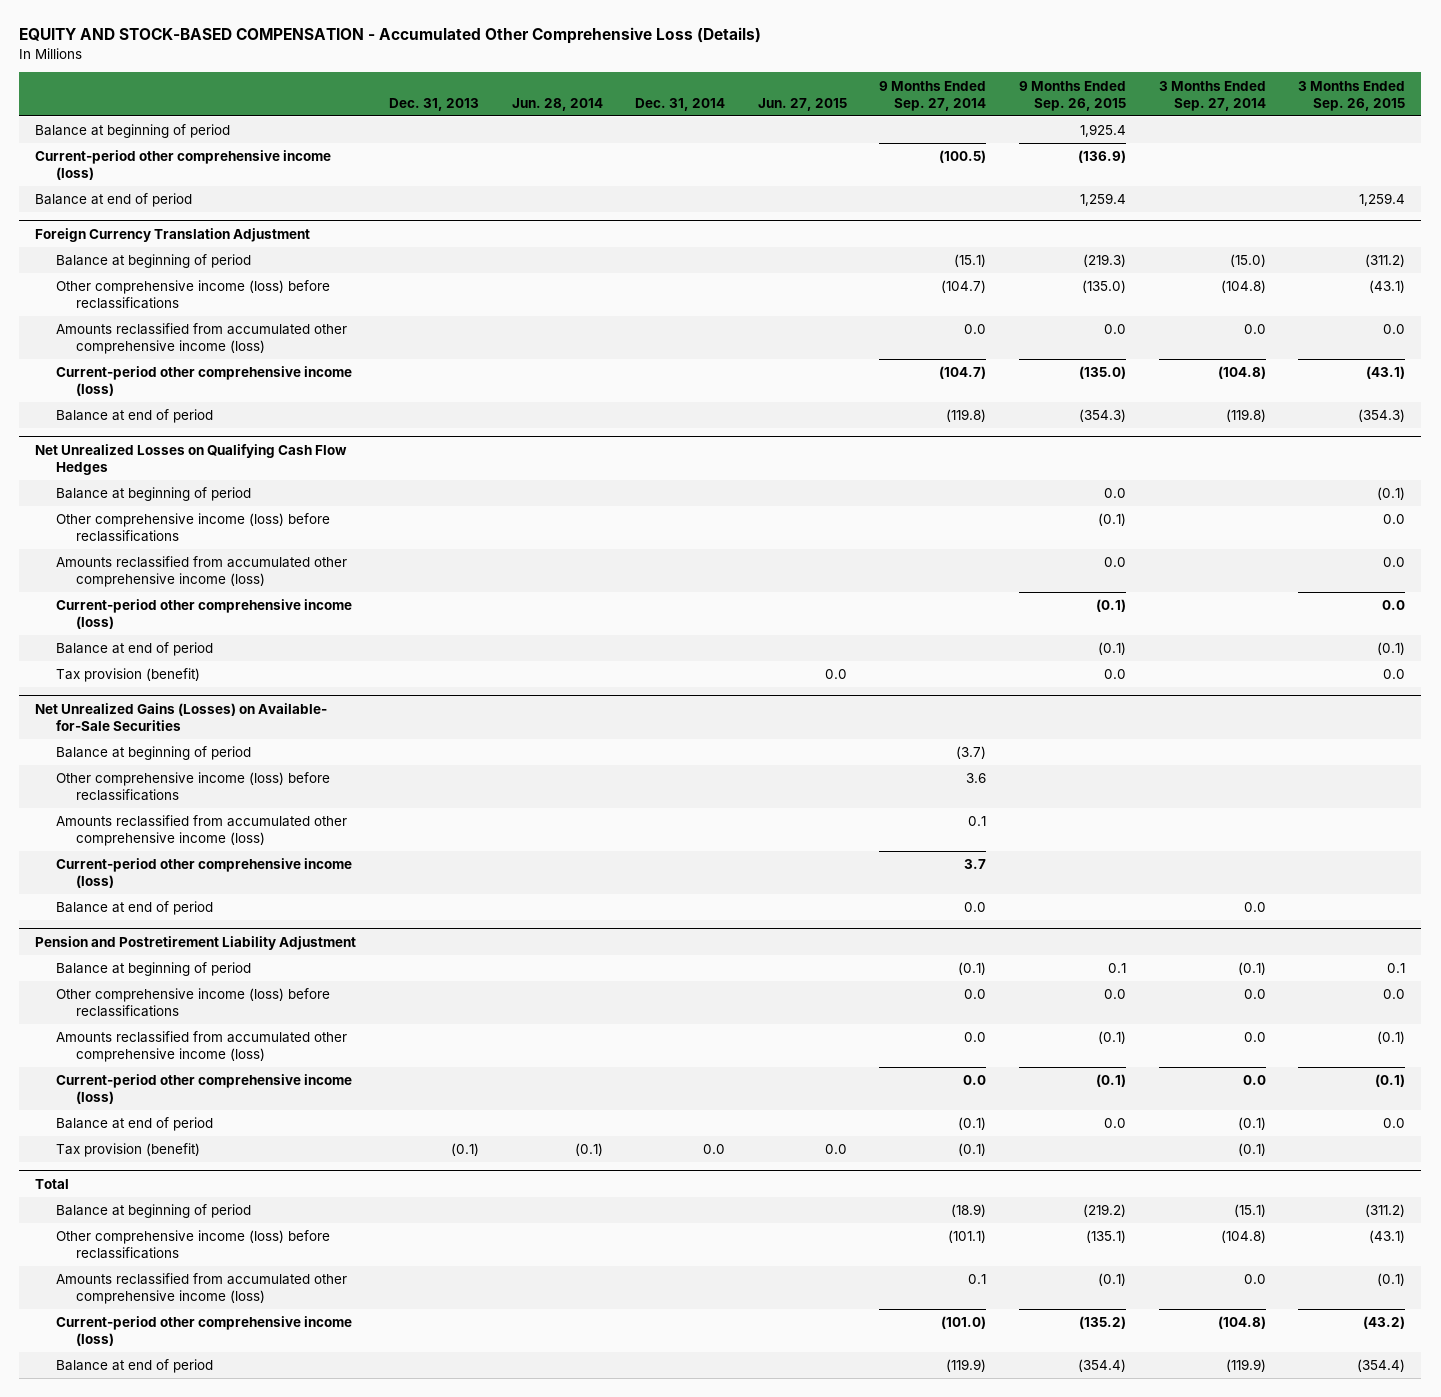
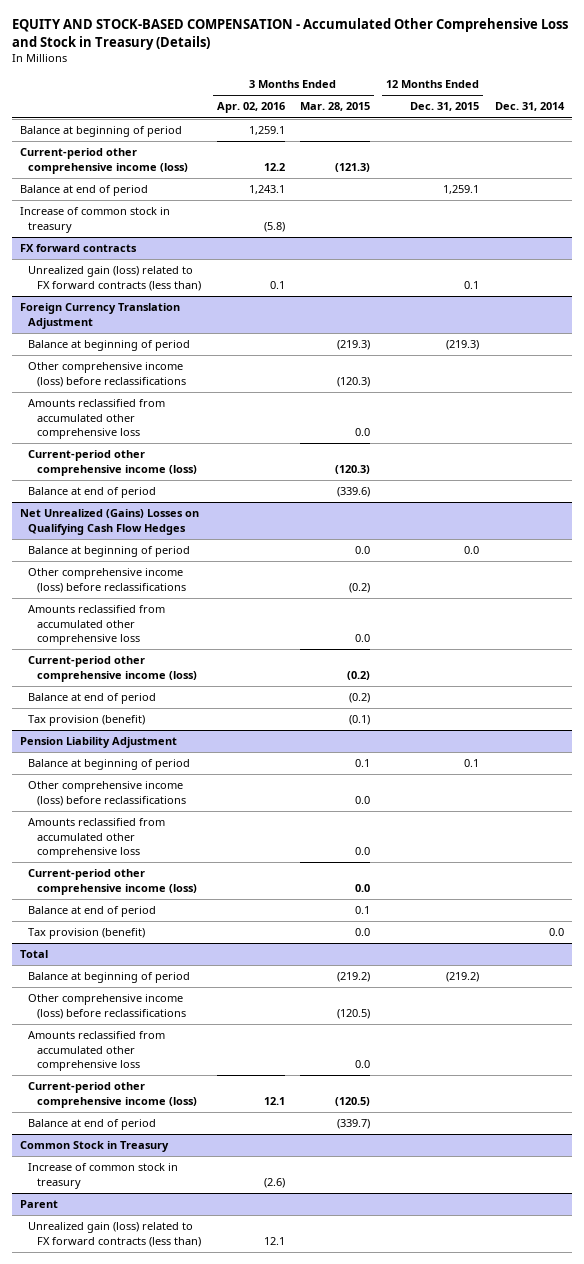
- EQUITY AND STOCK-BASED COMPENSATION - Accumulated Other Comprehensive Loss (Details)
+ EQUITY AND STOCK-BASED COMPENSATION - Accumulated Other Comprehensive Loss and Stock in Treasury (Details)
- | Dec. 31, 2013 | Jun. 28, 2014 | Dec. 31, 2014 | Jun. 27, 2015 | 9 Months Ended Sep. 27, 2014 | 9 Months Ended Sep. 26, 2015 | 3 Months Ended Sep. 27, 2014 | 3 Months Ended Sep. 26, 2015
+ | 3 Months Ended Apr. 02, 2016 | 3 Months Ended Mar. 28, 2015 | 12 Months Ended Dec. 31, 2015 | Dec. 31, 2014
+ Increase of common stock in treasury | (5.8) | | |
+ FX forward contracts
+ Unrealized gain (loss) related to FX forward contracts (less than) | 0.1 | | 0.1 |
@ Foreign Currency Translation Adjustment
- Amounts reclassified from accumulated other comprehensive income (loss) | | | | | 0.0 | 0.0 | 0.0 | 0.0
+ Amounts reclassified from accumulated other comprehensive loss | | 0.0 | |
- Net Unrealized Losses on Qualifying Cash Flow Hedges
+ Net Unrealized (Gains) Losses on Qualifying Cash Flow Hedges
- Amounts reclassified from accumulated other comprehensive income (loss) | | | | | | 0.0 | | 0.0
+ Amounts reclassified from accumulated other comprehensive loss | | 0.0 | |
- Net Unrealized Gains (Losses) on Available- for-Sale Securities
- Balance at beginning of period | | | | | (3.7) | | |
- Other comprehensive income (loss) before reclassifications | | | | | 3.6 | | |
- Amounts reclassified from accumulated other comprehensive income (loss) | | | | | 0.1 | | |
- Current-period other comprehensive income (loss) | | | | | 3.7 | | |
- Balance at end of period | | | | | 0.0 | | 0.0 |
- Pension and Postretirement Liability Adjustment
+ Pension Liability Adjustment
- Amounts reclassified from accumulated other comprehensive income (loss) | | | | | 0.0 | (0.1) | 0.0 | (0.1)
+ Amounts reclassified from accumulated other comprehensive loss | | 0.0 | |
@ Total
- Amounts reclassified from accumulated other comprehensive income (loss) | | | | | 0.1 | (0.1) | 0.0 | (0.1)
+ Amounts reclassified from accumulated other comprehensive loss | | 0.0 | |
+ Common Stock in Treasury
+ Increase of common stock in treasury | (2.6) | | |
+ Parent
+ Unrealized gain (loss) related to FX forward contracts (less than) | 12.1 | | |

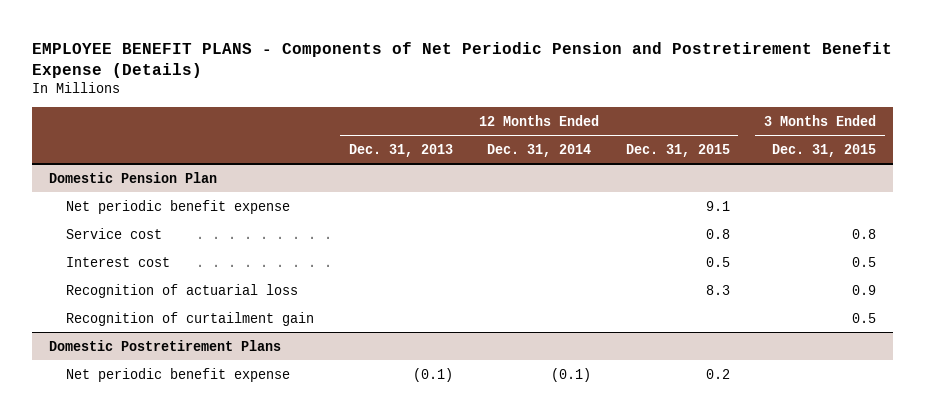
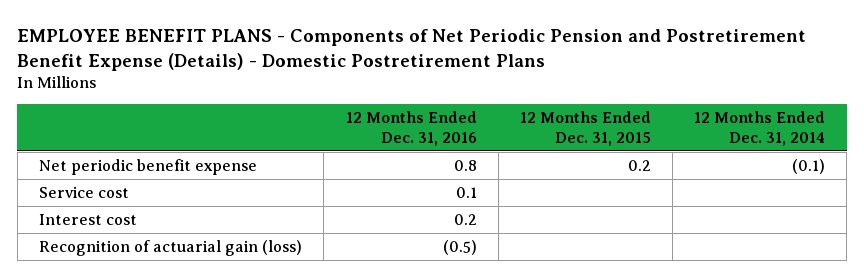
- EMPLOYEE BENEFIT PLANS - Components of Net Periodic Pension and Postretirement Benefit Expense (Details)
+ EMPLOYEE BENEFIT PLANS - Components of Net Periodic Pension and Postretirement Benefit Expense (Details) - Domestic Postretirement Plans
- | 12 Months Ended Dec. 31, 2013 | 12 Months Ended Dec. 31, 2014 | 12 Months Ended Dec. 31, 2015 | 3 Months Ended Dec. 31, 2015
+ | 12 Months Ended Dec. 31, 2016 | 12 Months Ended Dec. 31, 2015 | 12 Months Ended Dec. 31, 2014
- Domestic Pension Plan
- Net periodic benefit expense | | | 9.1 |
- Service cost | | | 0.8 | 0.8
- Interest cost | | | 0.5 | 0.5
- Recognition of actuarial loss | | | 8.3 | 0.9
- Recognition of curtailment gain | | | | 0.5
- Domestic Postretirement Plans
+ Service cost | 0.1 | |
+ Interest cost | 0.2 | |
+ Recognition of actuarial gain (loss) | (0.5) | |

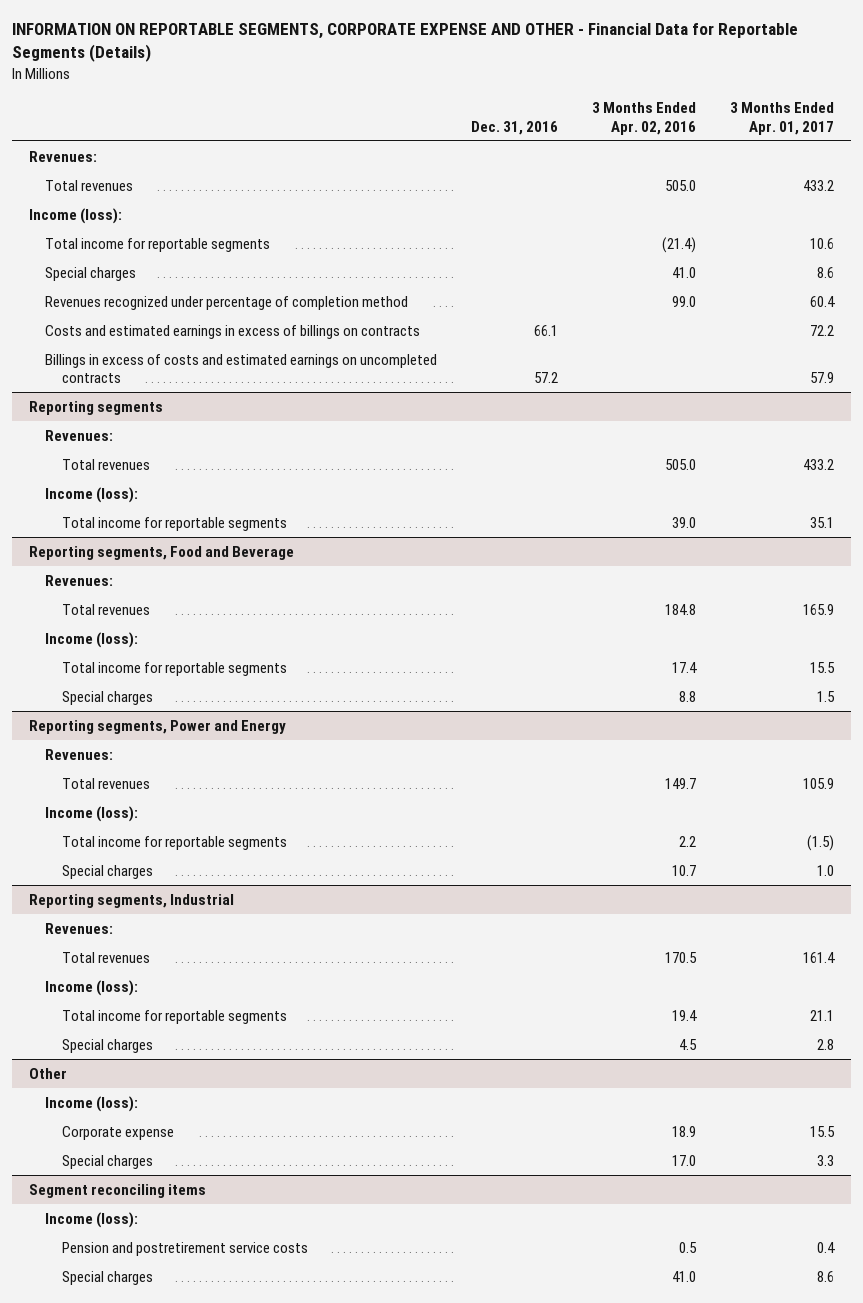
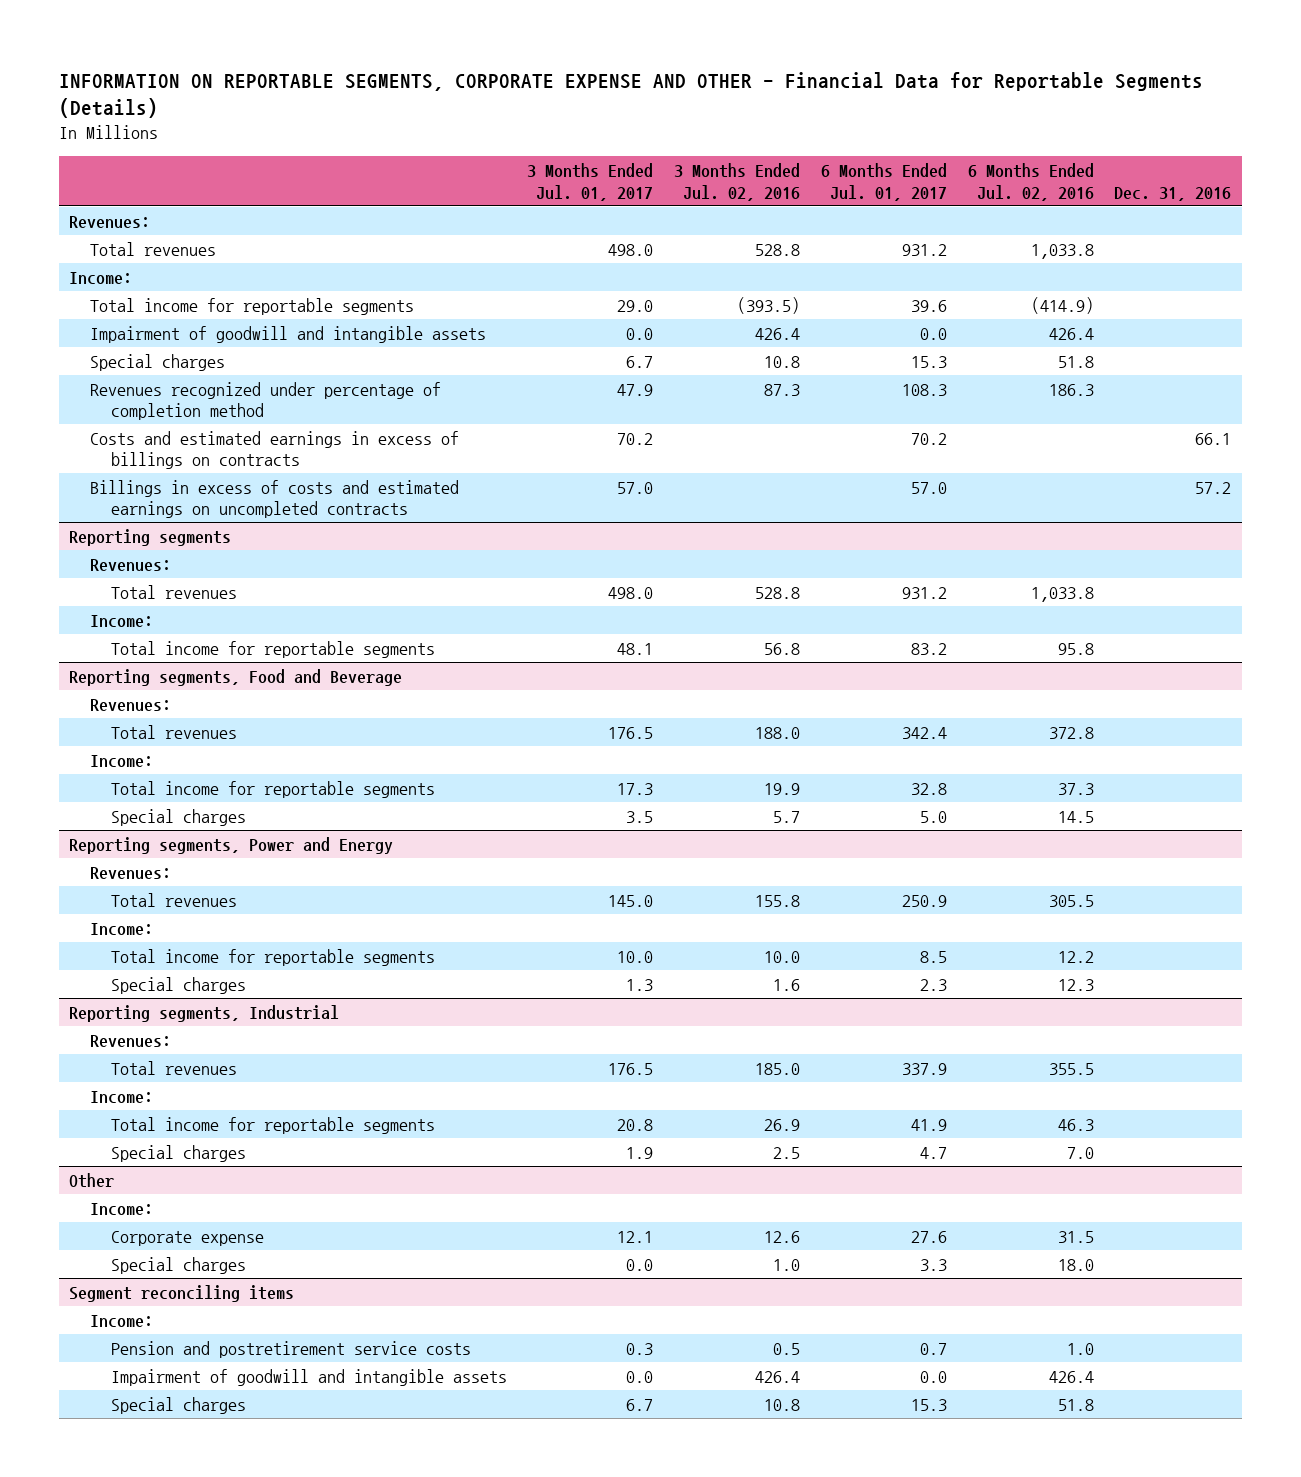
- | Dec. 31, 2016 | 3 Months Ended Apr. 02, 2016 | 3 Months Ended Apr. 01, 2017
+ | 3 Months Ended Jul. 01, 2017 | 3 Months Ended Jul. 02, 2016 | 6 Months Ended Jul. 01, 2017 | 6 Months Ended Jul. 02, 2016 | Dec. 31, 2016
- Income (loss):
+ Income:
+ Impairment of goodwill and intangible assets | 0.0 | 426.4 | 0.0 | 426.4 |
@ Reporting segments
- Income (loss):
+ Income:
@ Reporting segments, Food and Beverage
- Income (loss):
+ Income:
@ Reporting segments, Power and Energy
- Income (loss):
+ Income:
@ Reporting segments, Industrial
- Income (loss):
+ Income:
@ Other
- Income (loss):
+ Income:
@ Segment reconciling items
- Income (loss):
+ Income:
+ Impairment of goodwill and intangible assets | 0.0 | 426.4 | 0.0 | 426.4 |

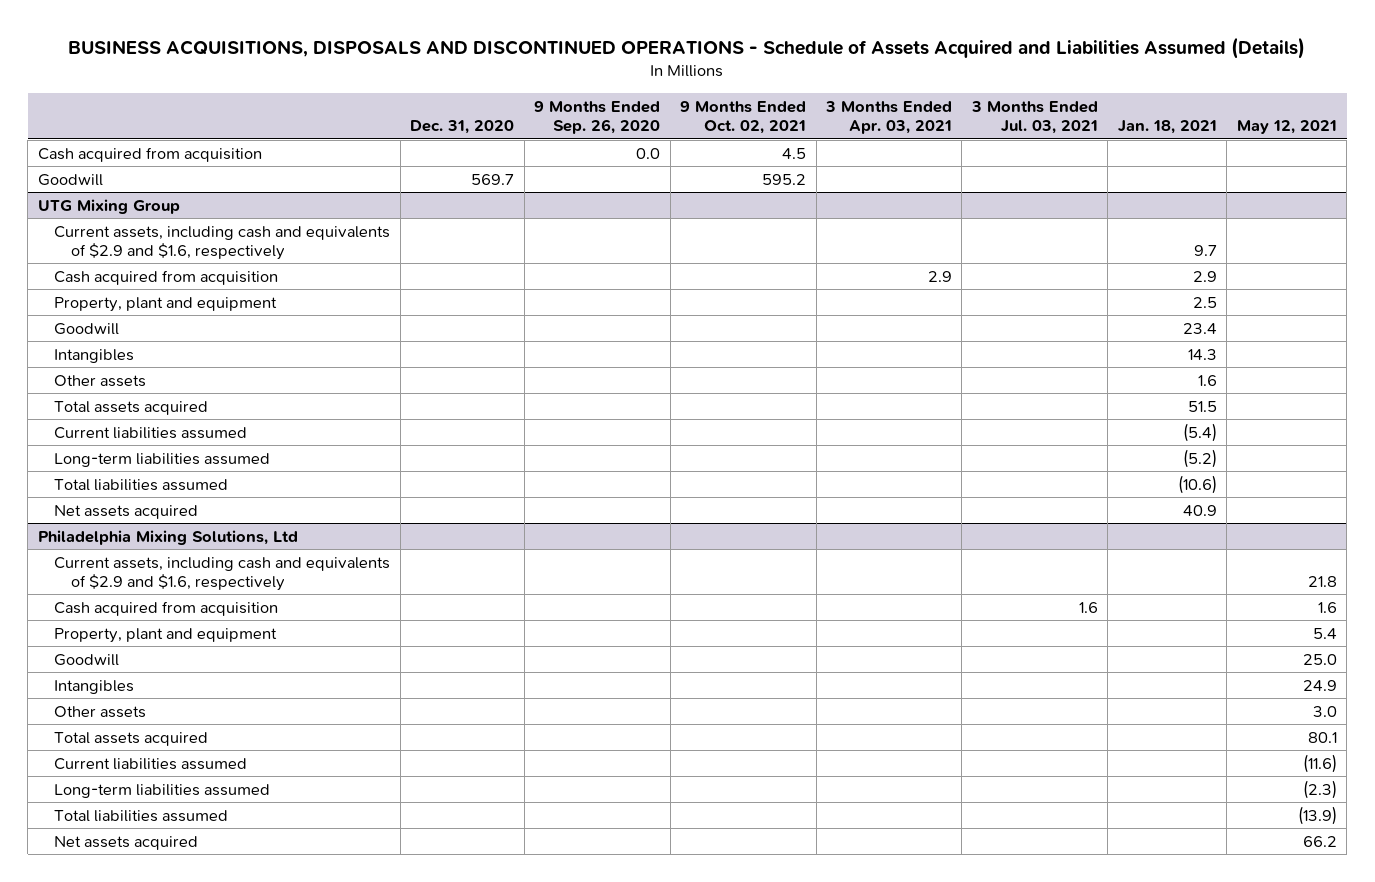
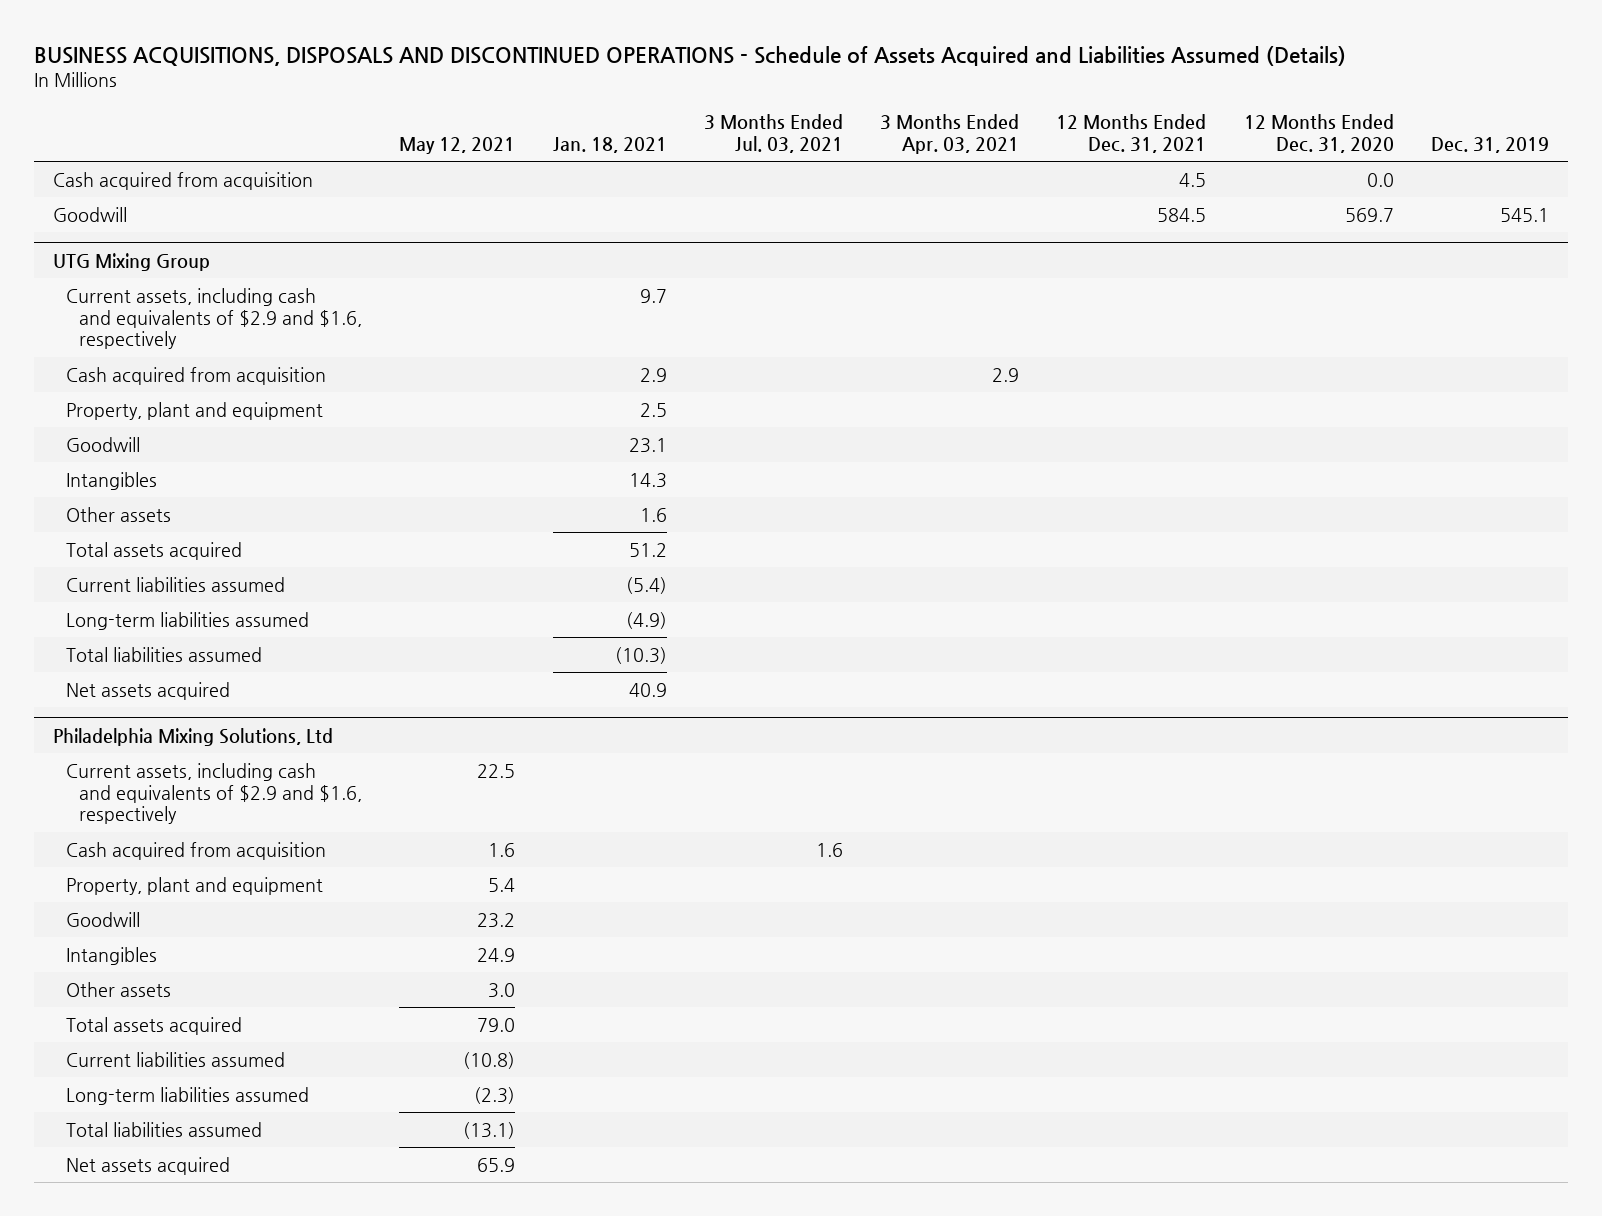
- | Dec. 31, 2020 | 9 Months Ended Sep. 26, 2020 | 9 Months Ended Oct. 02, 2021 | 3 Months Ended Apr. 03, 2021 | 3 Months Ended Jul. 03, 2021 | Jan. 18, 2021 | May 12, 2021
+ | May 12, 2021 | Jan. 18, 2021 | 3 Months Ended Jul. 03, 2021 | 3 Months Ended Apr. 03, 2021 | 12 Months Ended Dec. 31, 2021 | 12 Months Ended Dec. 31, 2020 | Dec. 31, 2019
@ UTG Mixing Group
- Goodwill | | | | | | 23.4 |
+ Goodwill | | 23.1 | | | | |
- Total assets acquired | | | | | | 51.5 |
+ Total assets acquired | | 51.2 | | | | |
- Long-term liabilities assumed | | | | | | (5.2) |
- Total liabilities assumed | | | | | | (10.6) |
+ Long-term liabilities assumed | | (4.9) | | | | |
+ Total liabilities assumed | | (10.3) | | | | |
@ Philadelphia Mixing Solutions, Ltd
- Current assets, including cash and equivalents of $2.9 and $1.6, respectively | | | | | | | 21.8
+ Current assets, including cash and equivalents of $2.9 and $1.6, respectively | 22.5 | | | | | |
- Goodwill | | | | | | | 25.0
+ Goodwill | 23.2 | | | | | |
- Total assets acquired | | | | | | | 80.1
- Current liabilities assumed | | | | | | | (11.6)
+ Total assets acquired | 79.0 | | | | | |
+ Current liabilities assumed | (10.8) | | | | | |
- Total liabilities assumed | | | | | | | (13.9)
- Net assets acquired | | | | | | | 66.2
+ Total liabilities assumed | (13.1) | | | | | |
+ Net assets acquired | 65.9 | | | | | |

